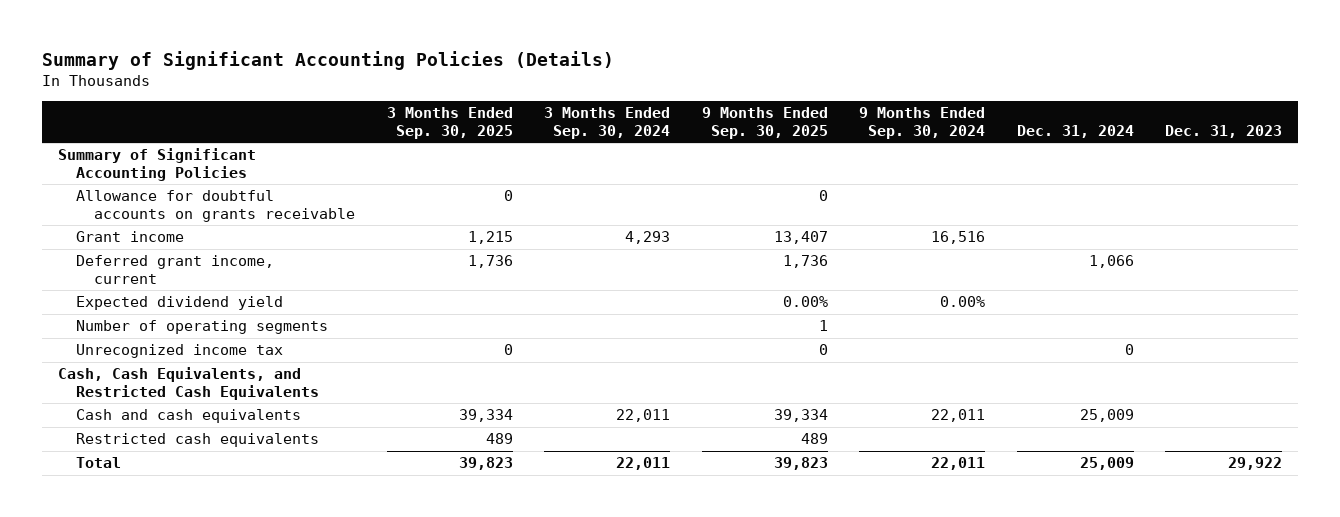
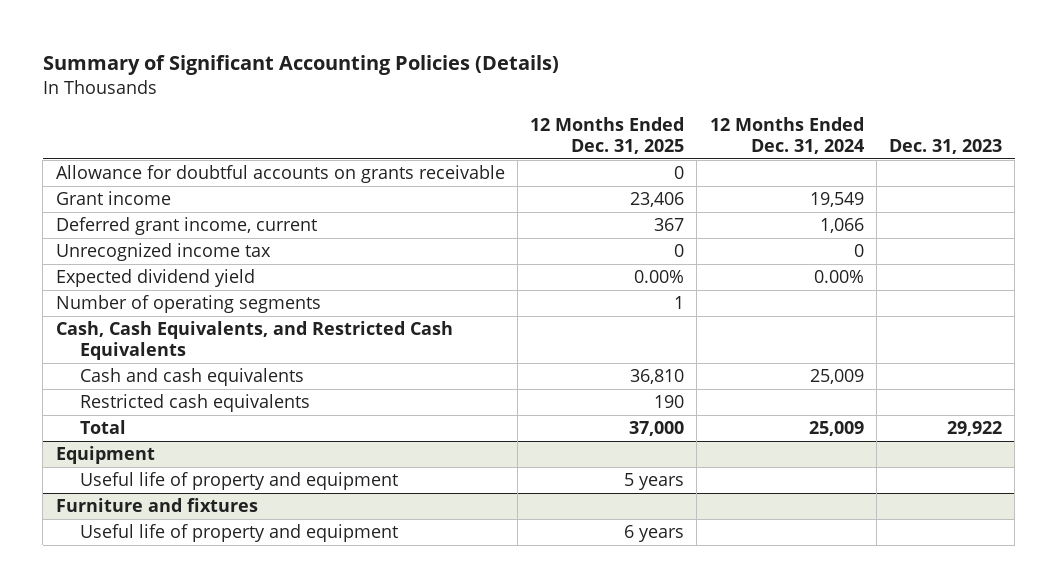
- | 3 Months Ended Sep. 30, 2025 | 3 Months Ended Sep. 30, 2024 | 9 Months Ended Sep. 30, 2025 | 9 Months Ended Sep. 30, 2024 | Dec. 31, 2024 | Dec. 31, 2023
+ | 12 Months Ended Dec. 31, 2025 | 12 Months Ended Dec. 31, 2024 | Dec. 31, 2023
- Summary of Significant Accounting Policies
moved up: Unrecognized income tax | 0 | 0 |
+ Equipment
+ Useful life of property and equipment | 5 years | |
+ Furniture and fixtures
+ Useful life of property and equipment | 6 years | |

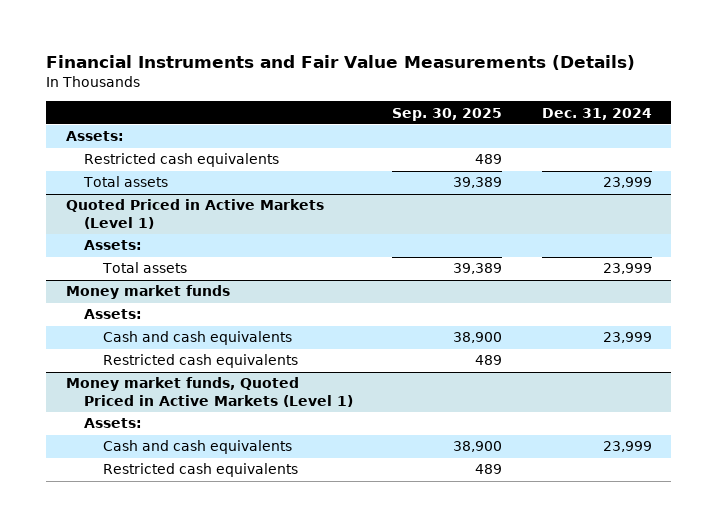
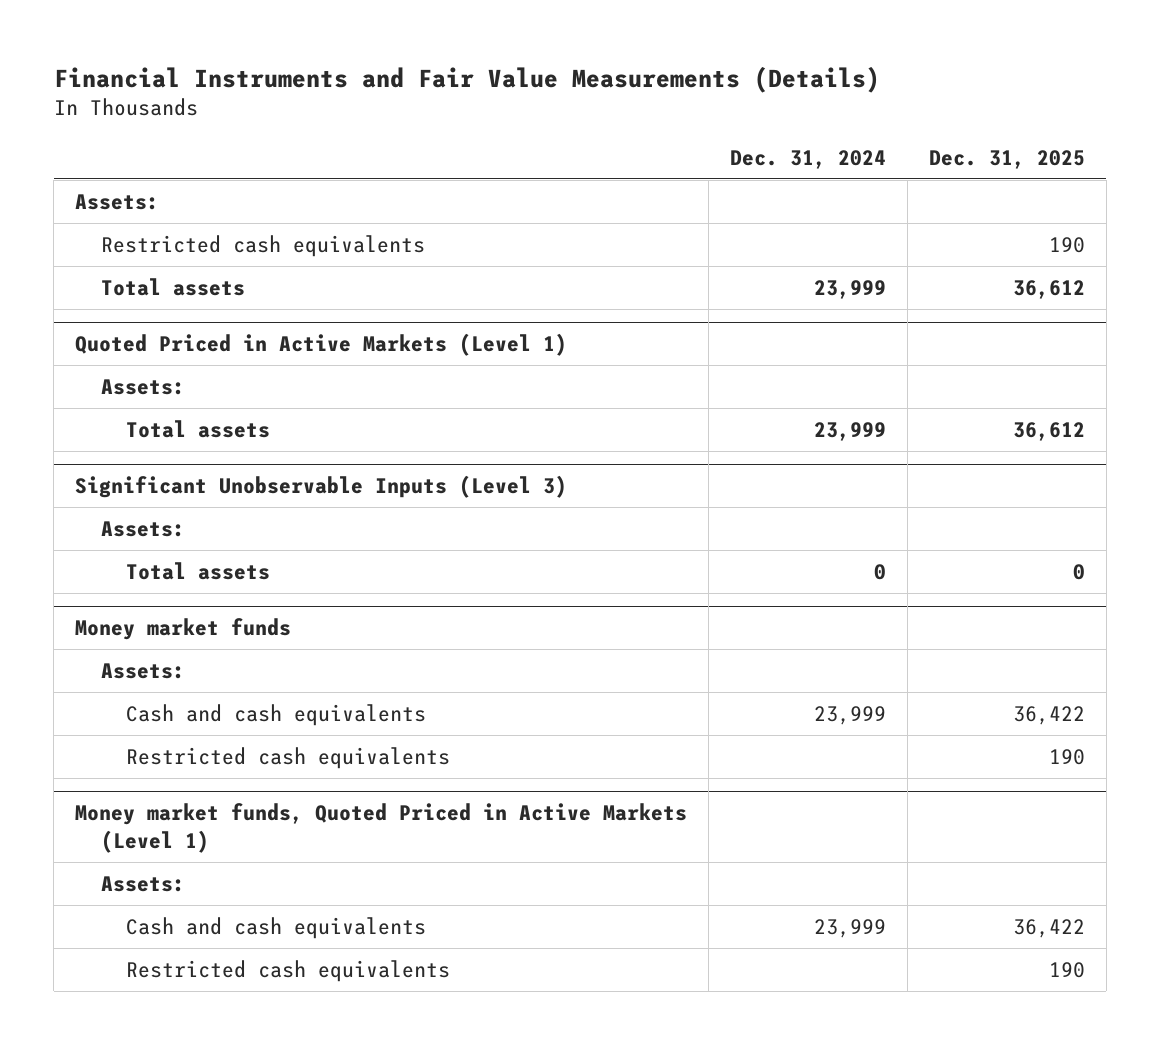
- | Sep. 30, 2025 | Dec. 31, 2024
+ | Dec. 31, 2024 | Dec. 31, 2025
+ Significant Unobservable Inputs (Level 3)
+ Assets:
+ Total assets | 0 | 0

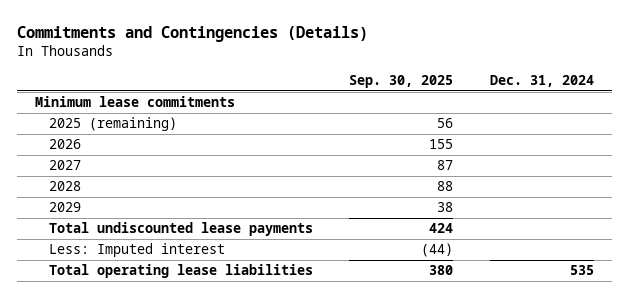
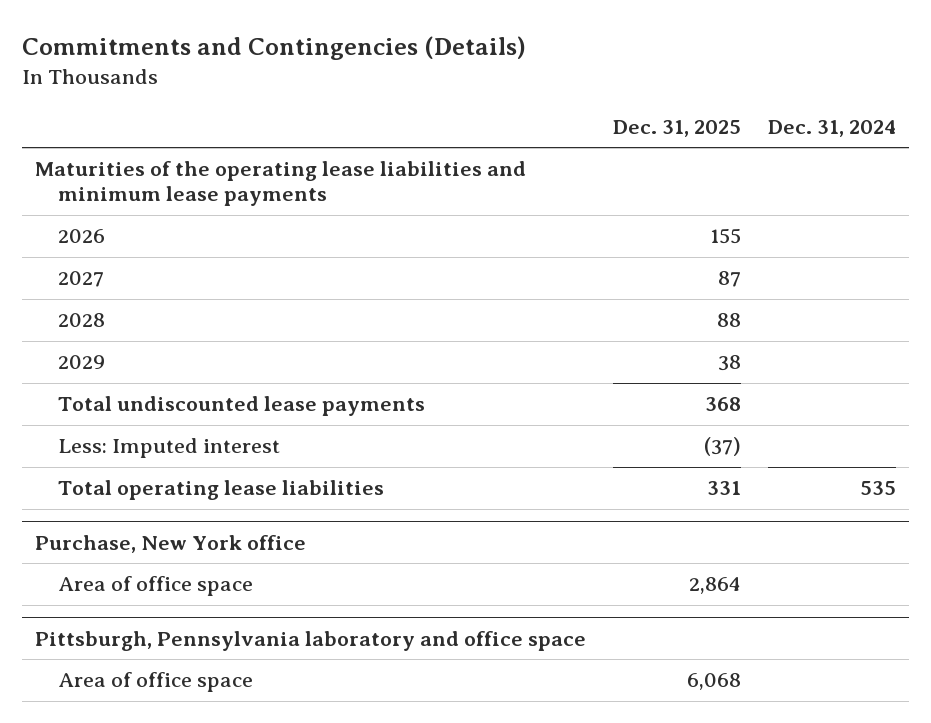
- | Sep. 30, 2025 | Dec. 31, 2024
+ | Dec. 31, 2025 | Dec. 31, 2024
- Minimum lease commitments
- 2025 (remaining) | 56 |
+ Maturities of the operating lease liabilities and minimum lease payments
+ Purchase, New York office
+ Area of office space | 2,864 |
+ Pittsburgh, Pennsylvania laboratory and office space
+ Area of office space | 6,068 |

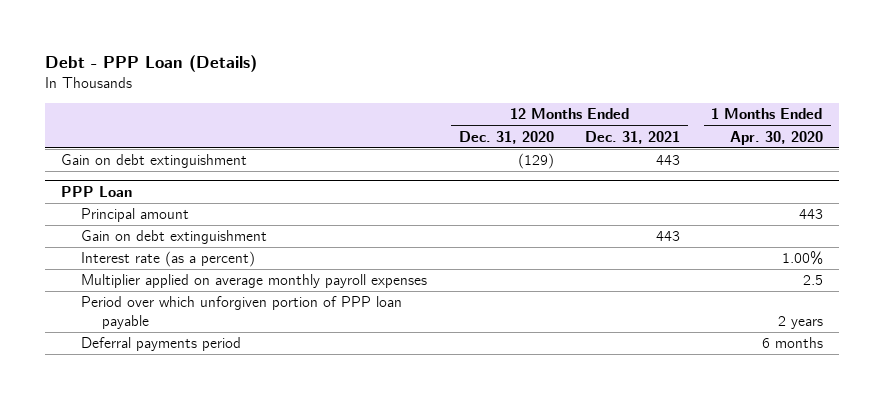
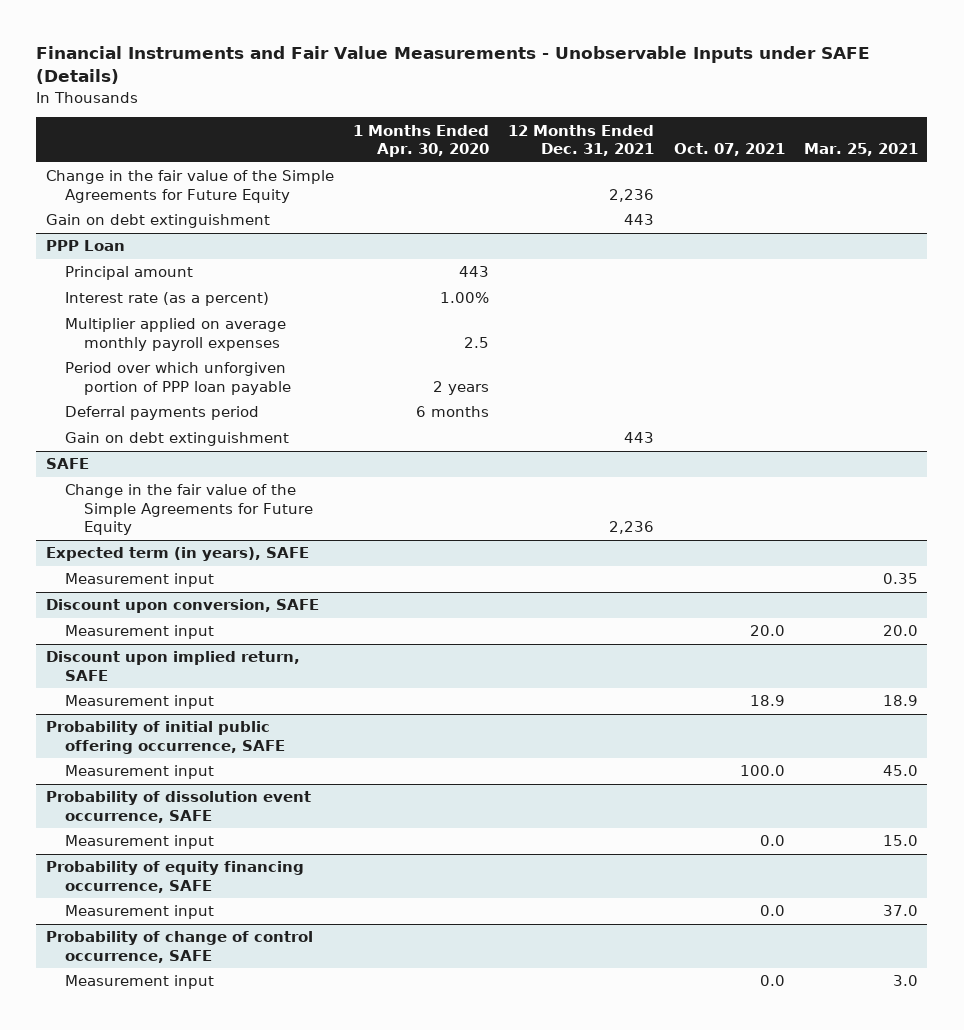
- Debt - PPP Loan (Details)
+ Financial Instruments and Fair Value Measurements - Unobservable Inputs under SAFE (Details)
- | 12 Months Ended Dec. 31, 2020 | 12 Months Ended Dec. 31, 2021 | 1 Months Ended Apr. 30, 2020
+ | 1 Months Ended Apr. 30, 2020 | 12 Months Ended Dec. 31, 2021 | Oct. 07, 2021 | Mar. 25, 2021
+ Change in the fair value of the Simple Agreements for Future Equity | | 2,236 | |
@ PPP Loan
moved down: Gain on debt extinguishment | | 443 | |
+ SAFE
+ Change in the fair value of the Simple Agreements for Future Equity | | 2,236 | |
+ Expected term (in years), SAFE
+ Measurement input | | | | 0.35
+ Discount upon conversion, SAFE
+ Measurement input | | | 20.0 | 20.0
+ Discount upon implied return, SAFE
+ Measurement input | | | 18.9 | 18.9
+ Probability of initial public offering occurrence, SAFE
+ Measurement input | | | 100.0 | 45.0
+ Probability of dissolution event occurrence, SAFE
+ Measurement input | | | 0.0 | 15.0
+ Probability of equity financing occurrence, SAFE
+ Measurement input | | | 0.0 | 37.0
+ Probability of change of control occurrence, SAFE
+ Measurement input | | | 0.0 | 3.0

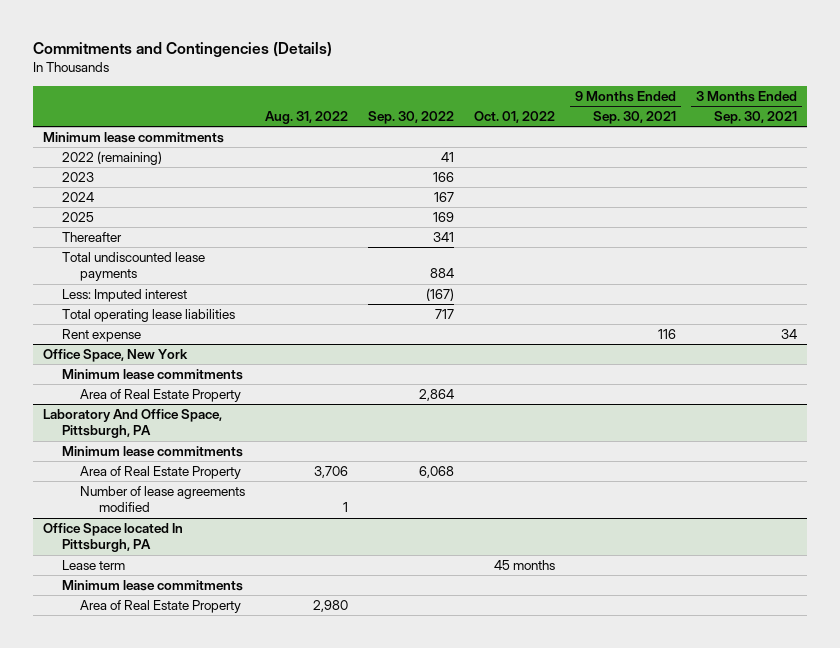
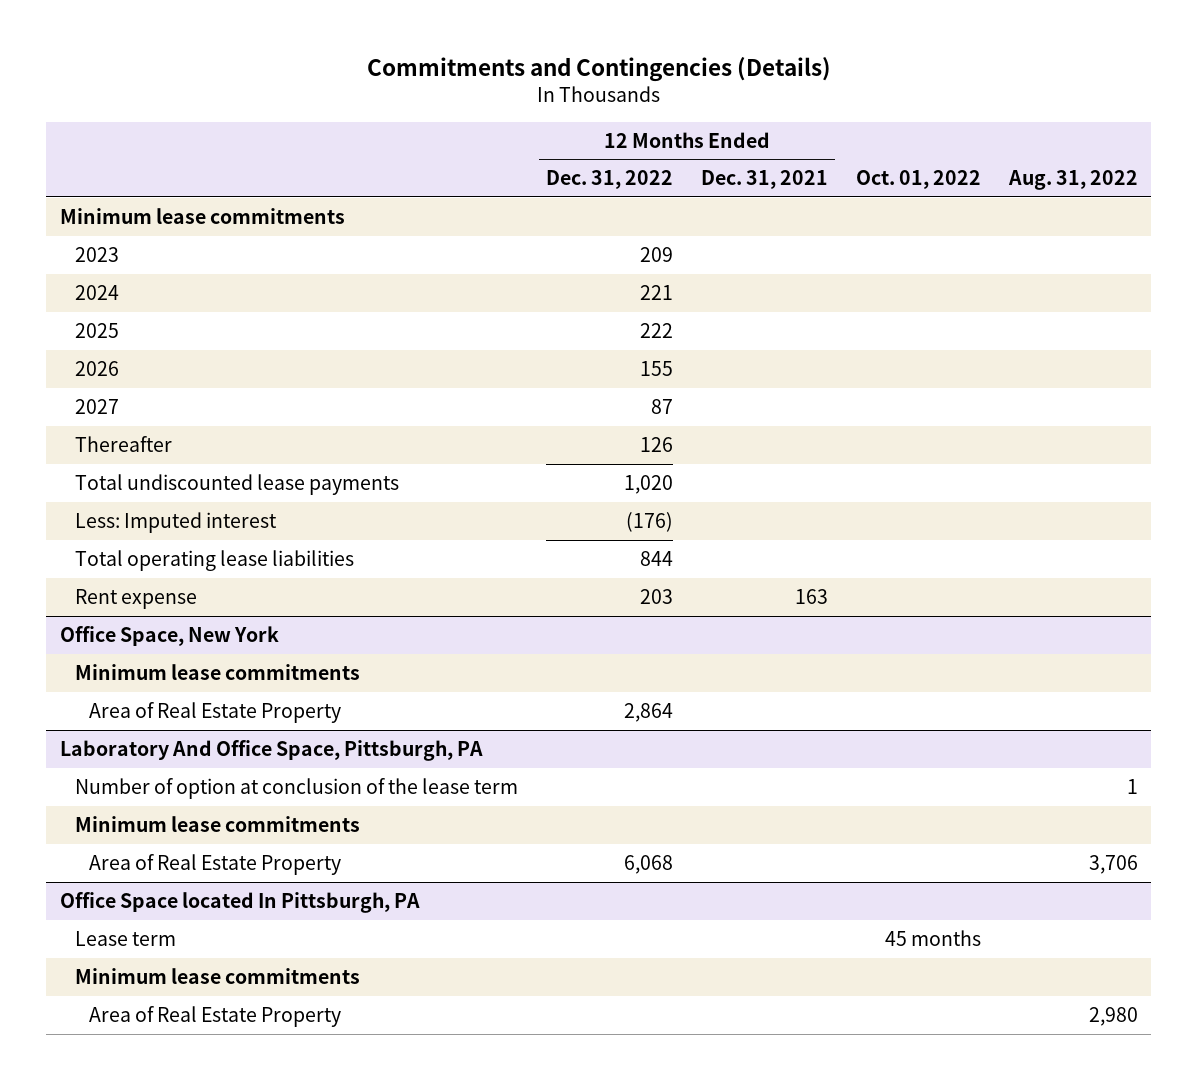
- | Aug. 31, 2022 | Sep. 30, 2022 | Oct. 01, 2022 | 9 Months Ended Sep. 30, 2021 | 3 Months Ended Sep. 30, 2021
+ | 12 Months Ended Dec. 31, 2022 | 12 Months Ended Dec. 31, 2021 | Oct. 01, 2022 | Aug. 31, 2022
- 2022 (remaining) | | 41 | | |
+ 2026 | 155 | | |
+ 2027 | 87 | | |
@ Laboratory And Office Space, Pittsburgh, PA
+ Number of option at conclusion of the lease term | | | | 1
- Number of lease agreements modified | 1 | | | |

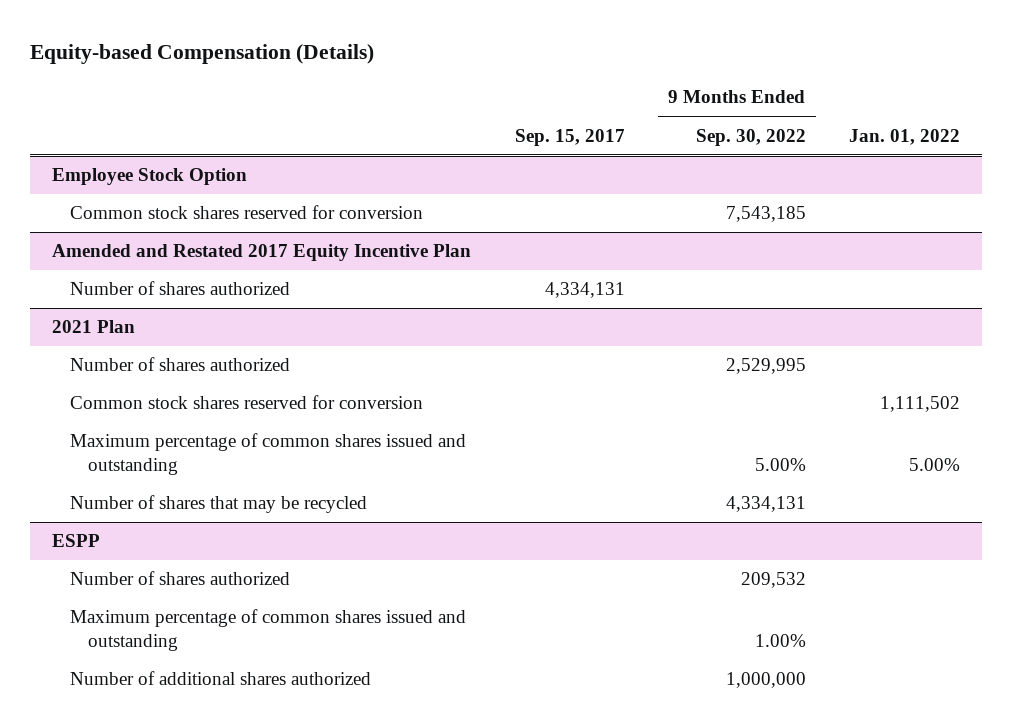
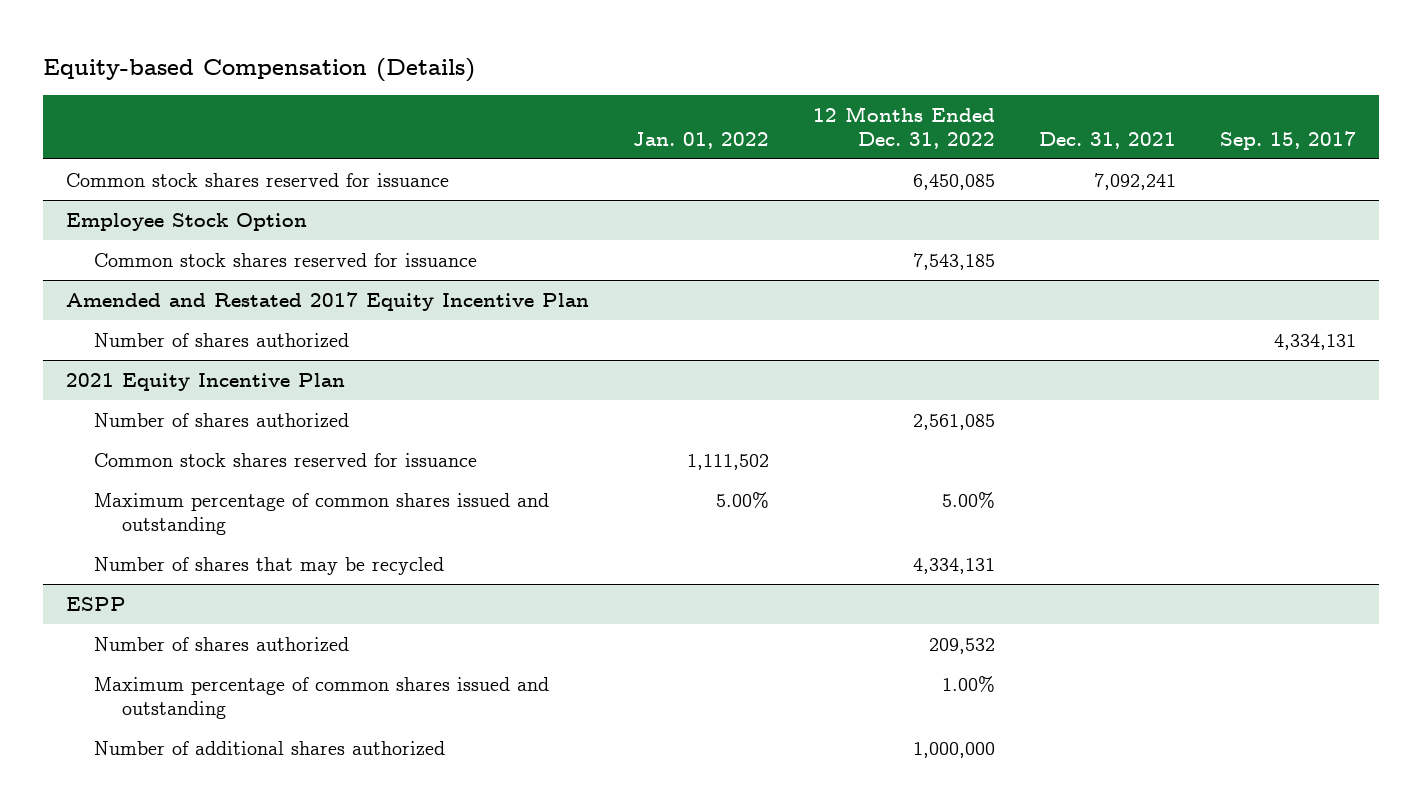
- | Sep. 15, 2017 | 9 Months Ended Sep. 30, 2022 | Jan. 01, 2022
+ | Jan. 01, 2022 | 12 Months Ended Dec. 31, 2022 | Dec. 31, 2021 | Sep. 15, 2017
+ Common stock shares reserved for issuance | | 6,450,085 | 7,092,241 |
@ Employee Stock Option
- Common stock shares reserved for conversion | | 7,543,185 |
+ Common stock shares reserved for issuance | | 7,543,185 | |
- 2021 Plan
+ 2021 Equity Incentive Plan
- Common stock shares reserved for conversion | | | 1,111,502
+ Common stock shares reserved for issuance | 1,111,502 | | |

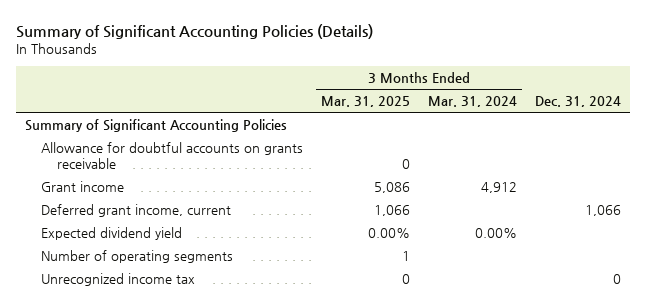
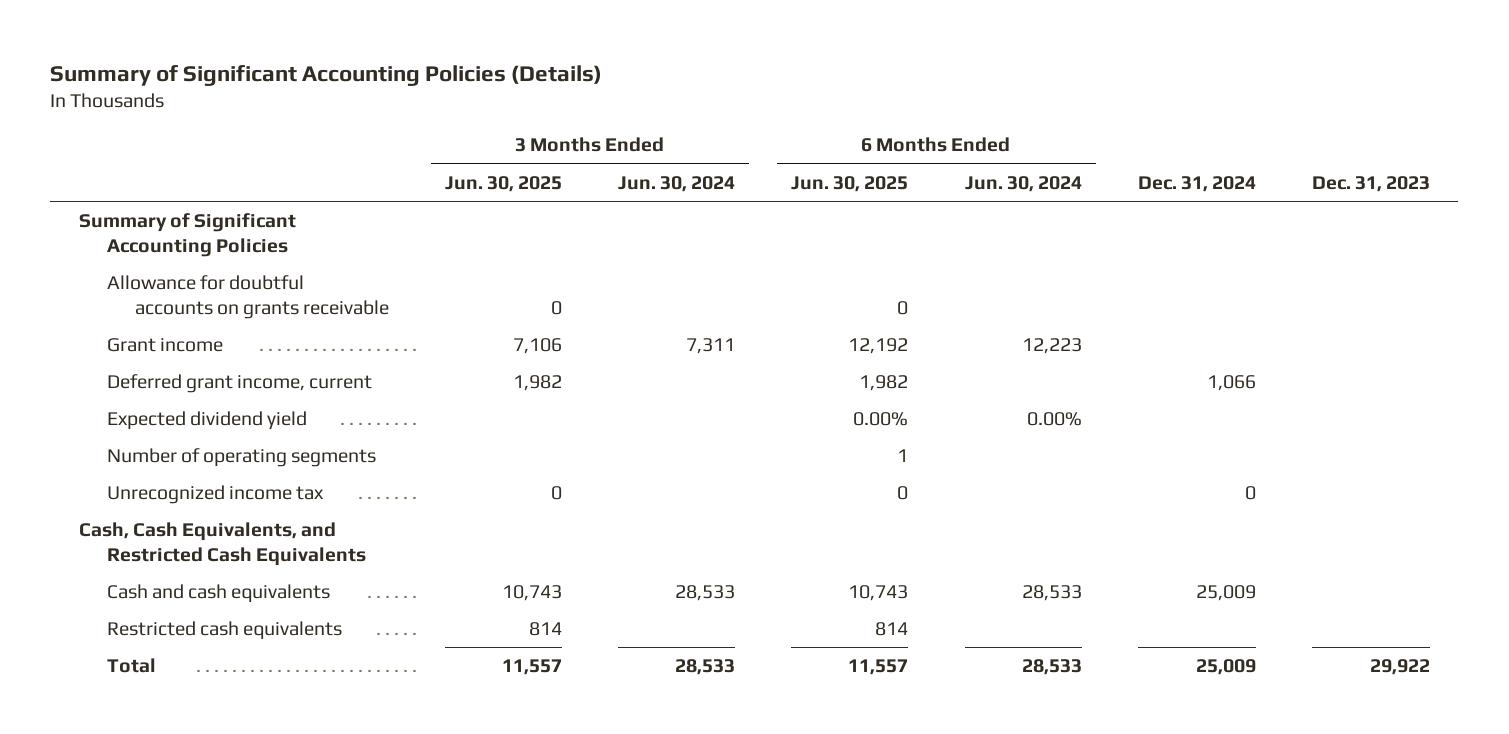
- | 3 Months Ended Mar. 31, 2025 | 3 Months Ended Mar. 31, 2024 | Dec. 31, 2024
+ | 3 Months Ended Jun. 30, 2025 | 3 Months Ended Jun. 30, 2024 | 6 Months Ended Jun. 30, 2025 | 6 Months Ended Jun. 30, 2024 | Dec. 31, 2024 | Dec. 31, 2023
+ Cash, Cash Equivalents, and Restricted Cash Equivalents
+ Cash and cash equivalents | 10,743 | 28,533 | 10,743 | 28,533 | 25,009 |
+ Restricted cash equivalents | 814 | | 814 | | |
+ Total | 11,557 | 28,533 | 11,557 | 28,533 | 25,009 | 29,922

